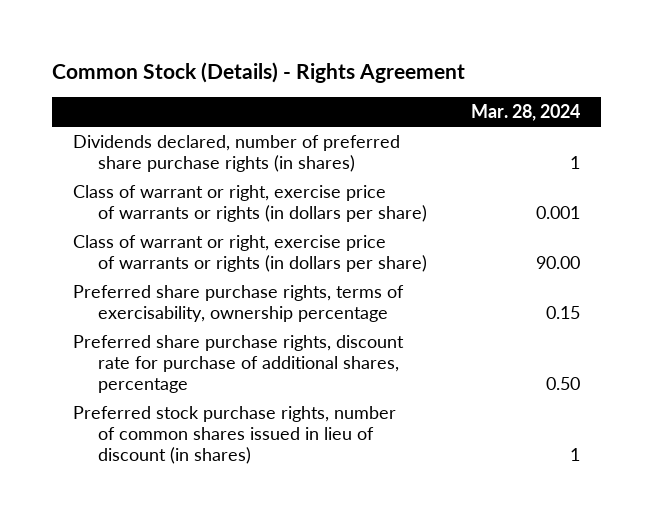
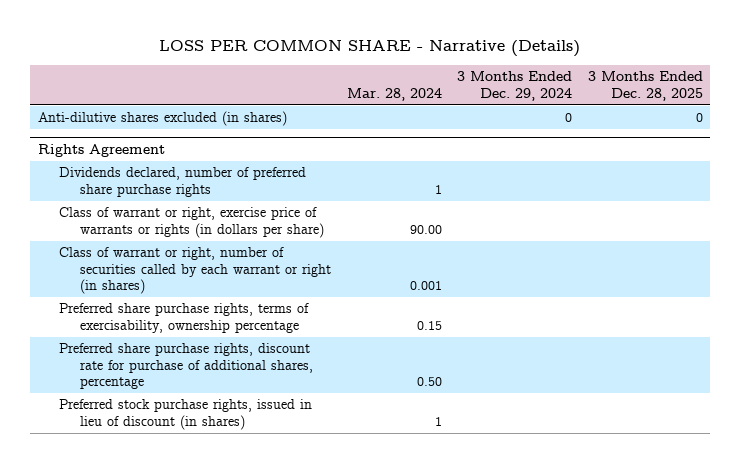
- Common Stock (Details) - Rights Agreement
+ LOSS PER COMMON SHARE - Narrative (Details)
- | Mar. 28, 2024
+ | Mar. 28, 2024 | 3 Months Ended Dec. 29, 2024 | 3 Months Ended Dec. 28, 2025
- Dividends declared, number of preferred share purchase rights (in shares) | 1
- Class of warrant or right, exercise price of warrants or rights (in dollars per share) | 0.001
+ Anti-dilutive shares excluded (in shares) | | 0 | 0
+ Rights Agreement
+ Dividends declared, number of preferred share purchase rights | 1 | |
+ Class of warrant or right, number of securities called by each warrant or right (in shares) | 0.001 | |
- Preferred stock purchase rights, number of common shares issued in lieu of discount (in shares) | 1
+ Preferred stock purchase rights, issued in lieu of discount (in shares) | 1 | |

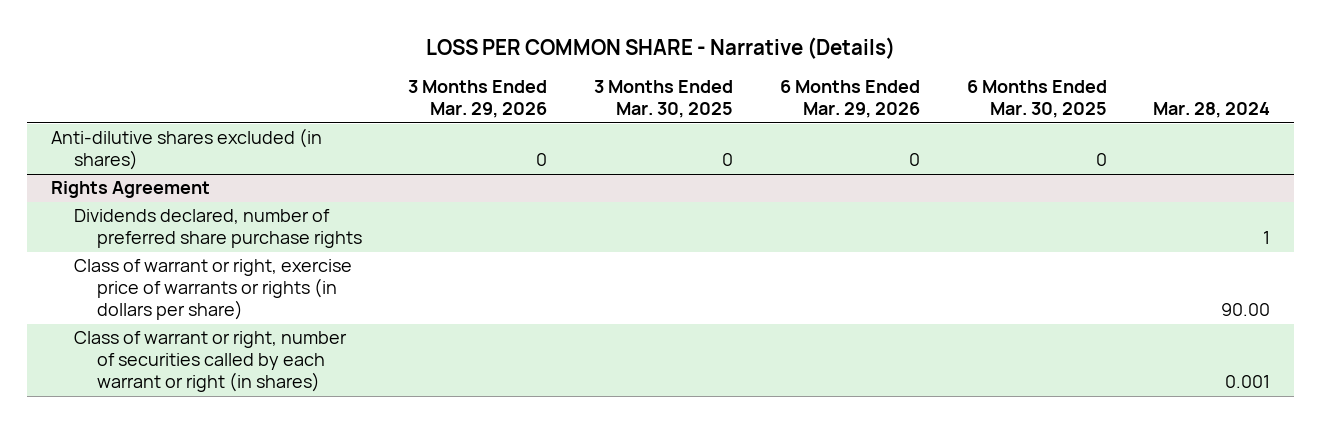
- | Mar. 28, 2024 | 3 Months Ended Dec. 29, 2024 | 3 Months Ended Dec. 28, 2025
+ | 3 Months Ended Mar. 29, 2026 | 3 Months Ended Mar. 30, 2025 | 6 Months Ended Mar. 29, 2026 | 6 Months Ended Mar. 30, 2025 | Mar. 28, 2024
@ Rights Agreement
- Preferred share purchase rights, terms of exercisability, ownership percentage | 0.15 | |
- Preferred share purchase rights, discount rate for purchase of additional shares, percentage | 0.50 | |
- Preferred stock purchase rights, issued in lieu of discount (in shares) | 1 | |

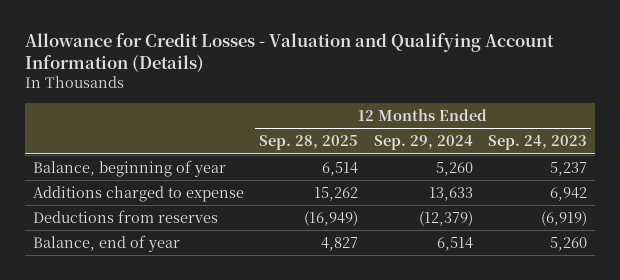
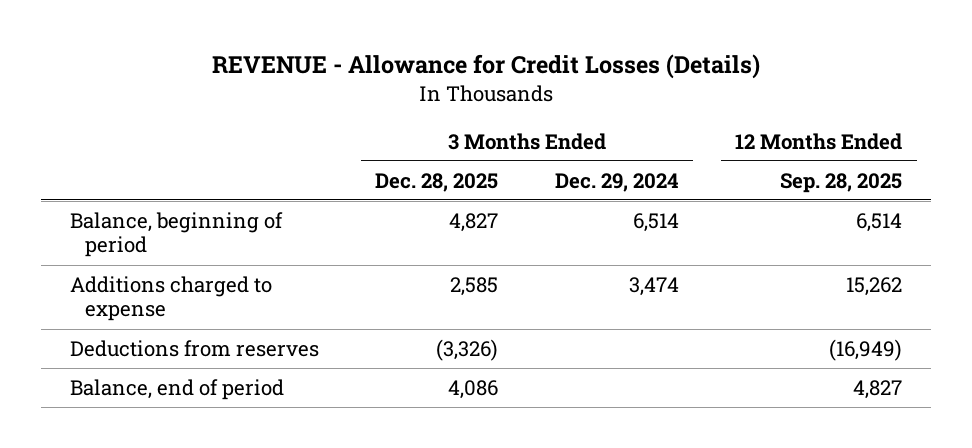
- Allowance for Credit Losses - Valuation and Qualifying Account Information (Details)
+ REVENUE - Allowance for Credit Losses (Details)
- | 12 Months Ended Sep. 28, 2025 | 12 Months Ended Sep. 29, 2024 | 12 Months Ended Sep. 24, 2023
+ | 3 Months Ended Dec. 28, 2025 | 3 Months Ended Dec. 29, 2024 | 12 Months Ended Sep. 28, 2025
- Balance, beginning of year | 6,514 | 5,260 | 5,237
+ Balance, beginning of period | 4,827 | 6,514 | 6,514
- Balance, end of year | 4,827 | 6,514 | 5,260
+ Balance, end of period | 4,086 | | 4,827

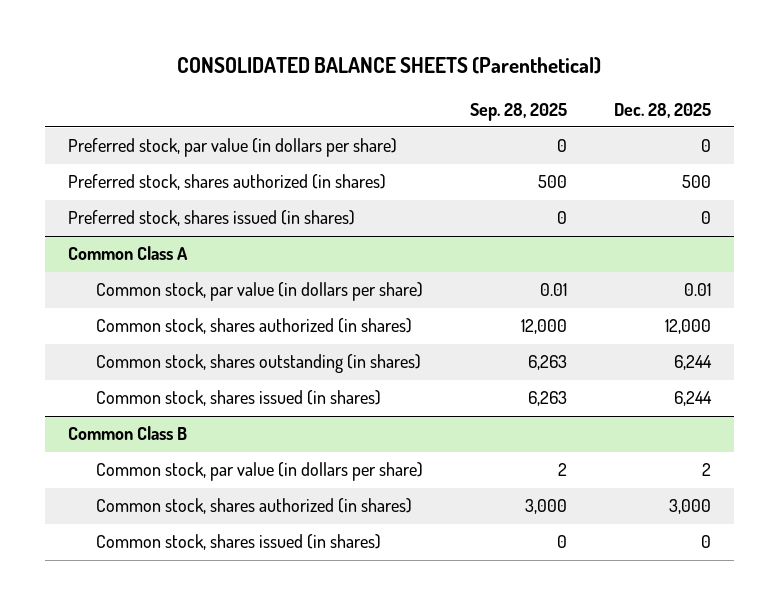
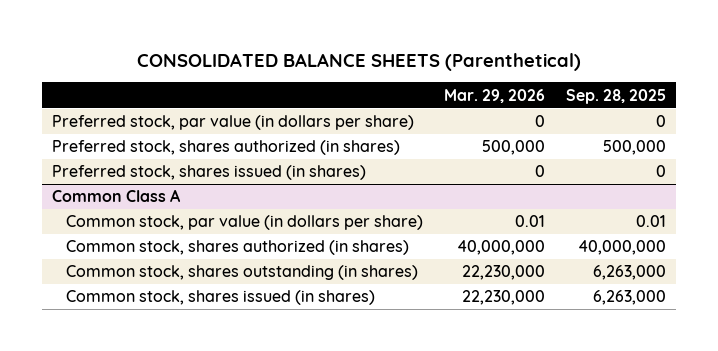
- | Sep. 28, 2025 | Dec. 28, 2025
+ | Mar. 29, 2026 | Sep. 28, 2025
- Preferred stock, shares authorized (in shares) | 500 | 500
+ Preferred stock, shares authorized (in shares) | 500,000 | 500,000
@ Common Class A
- Common stock, shares authorized (in shares) | 12,000 | 12,000
- Common stock, shares outstanding (in shares) | 6,263 | 6,244
- Common stock, shares issued (in shares) | 6,263 | 6,244
- Common Class B
- Common stock, par value (in dollars per share) | 2 | 2
- Common stock, shares authorized (in shares) | 3,000 | 3,000
- Common stock, shares issued (in shares) | 0 | 0
@ Common Class A
+ Common stock, shares authorized (in shares) | 40,000,000 | 40,000,000
+ Common stock, shares outstanding (in shares) | 22,230,000 | 6,263,000
+ Common stock, shares issued (in shares) | 22,230,000 | 6,263,000

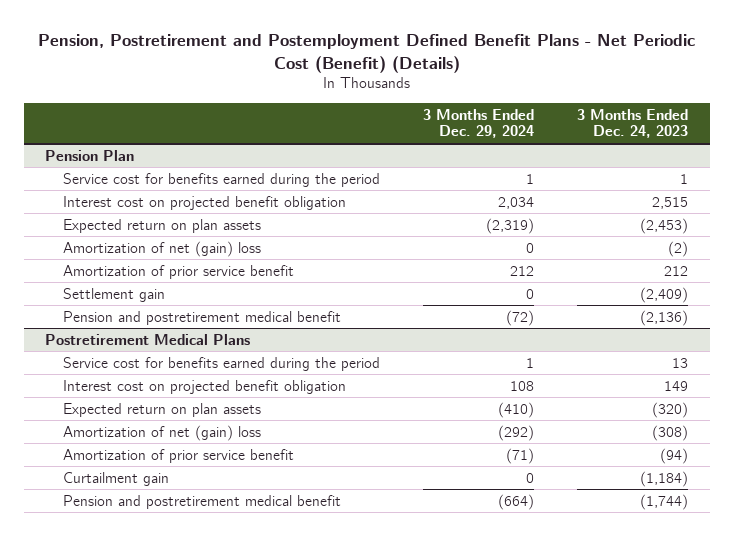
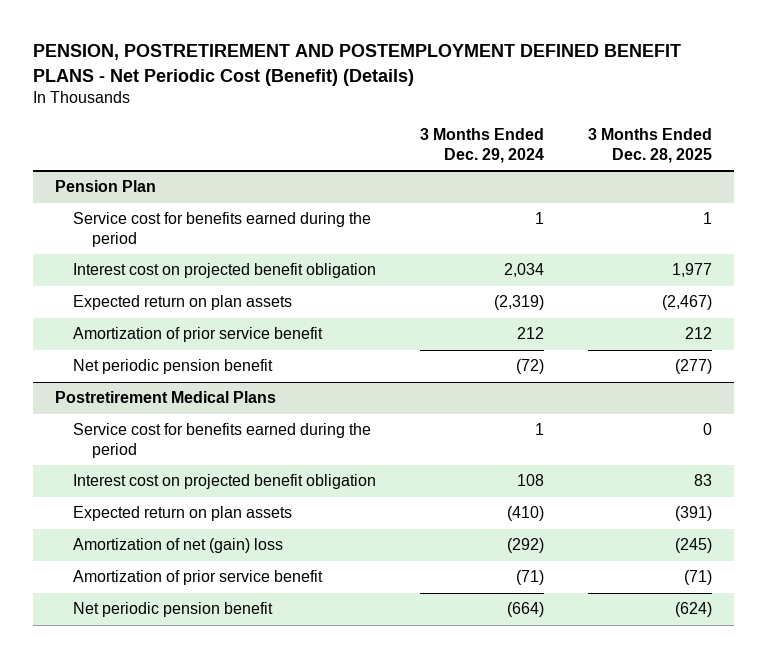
- Pension, Postretirement and Postemployment Defined Benefit Plans - Net Periodic Cost (Benefit) (Details)
+ PENSION, POSTRETIREMENT AND POSTEMPLOYMENT DEFINED BENEFIT PLANS - Net Periodic Cost (Benefit) (Details)
- | 3 Months Ended Dec. 29, 2024 | 3 Months Ended Dec. 24, 2023
+ | 3 Months Ended Dec. 29, 2024 | 3 Months Ended Dec. 28, 2025
@ Pension Plan
- Amortization of net (gain) loss | 0 | (2)
- Settlement gain | 0 | (2,409)
- Pension and postretirement medical benefit | (72) | (2,136)
+ Net periodic pension benefit | (72) | (277)
@ Postretirement Medical Plans
- Curtailment gain | 0 | (1,184)
- Pension and postretirement medical benefit | (664) | (1,744)
+ Net periodic pension benefit | (664) | (624)

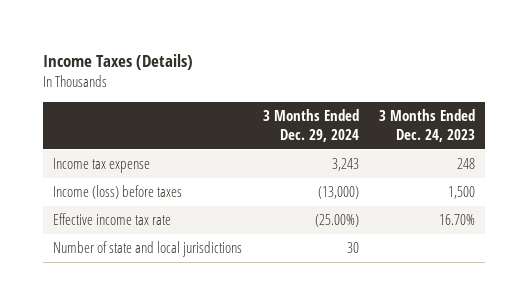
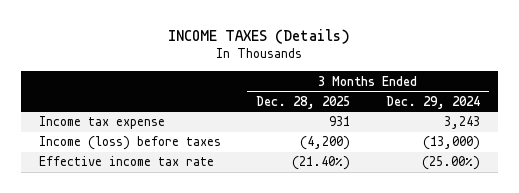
- Income Taxes (Details)
+ INCOME TAXES (Details)
- | 3 Months Ended Dec. 29, 2024 | 3 Months Ended Dec. 24, 2023
+ | 3 Months Ended Dec. 28, 2025 | 3 Months Ended Dec. 29, 2024
- Number of state and local jurisdictions | 30 |

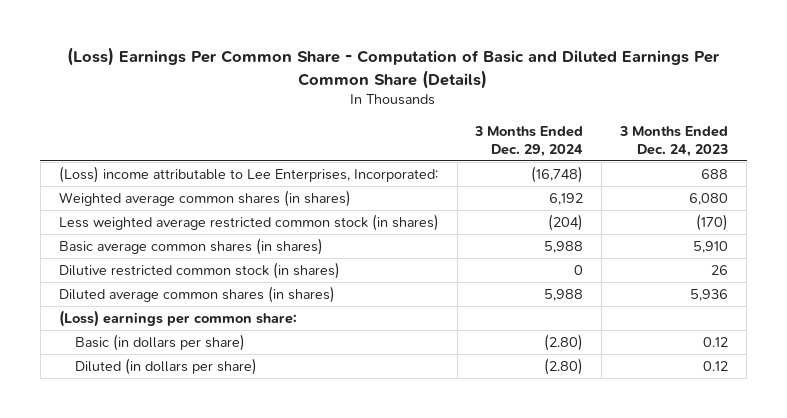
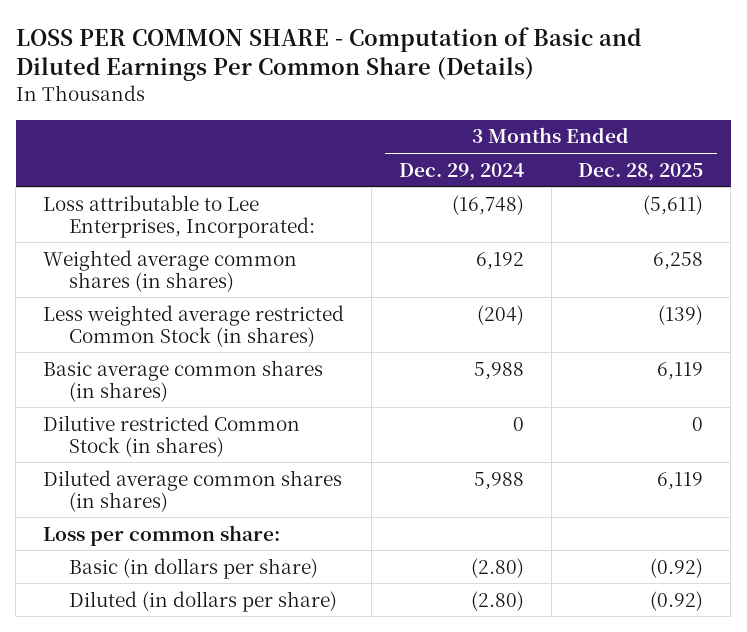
- (Loss) Earnings Per Common Share - Computation of Basic and Diluted Earnings Per Common Share (Details)
+ LOSS PER COMMON SHARE - Computation of Basic and Diluted Earnings Per Common Share (Details)
- | 3 Months Ended Dec. 29, 2024 | 3 Months Ended Dec. 24, 2023
+ | 3 Months Ended Dec. 29, 2024 | 3 Months Ended Dec. 28, 2025
- (Loss) income attributable to Lee Enterprises, Incorporated: | (16,748) | 688
+ Loss attributable to Lee Enterprises, Incorporated: | (16,748) | (5,611)
- Less weighted average restricted common stock (in shares) | (204) | (170)
+ Less weighted average restricted Common Stock (in shares) | (204) | (139)
- Dilutive restricted common stock (in shares) | 0 | 26
+ Dilutive restricted Common Stock (in shares) | 0 | 0
- (Loss) earnings per common share:
+ Loss per common share:

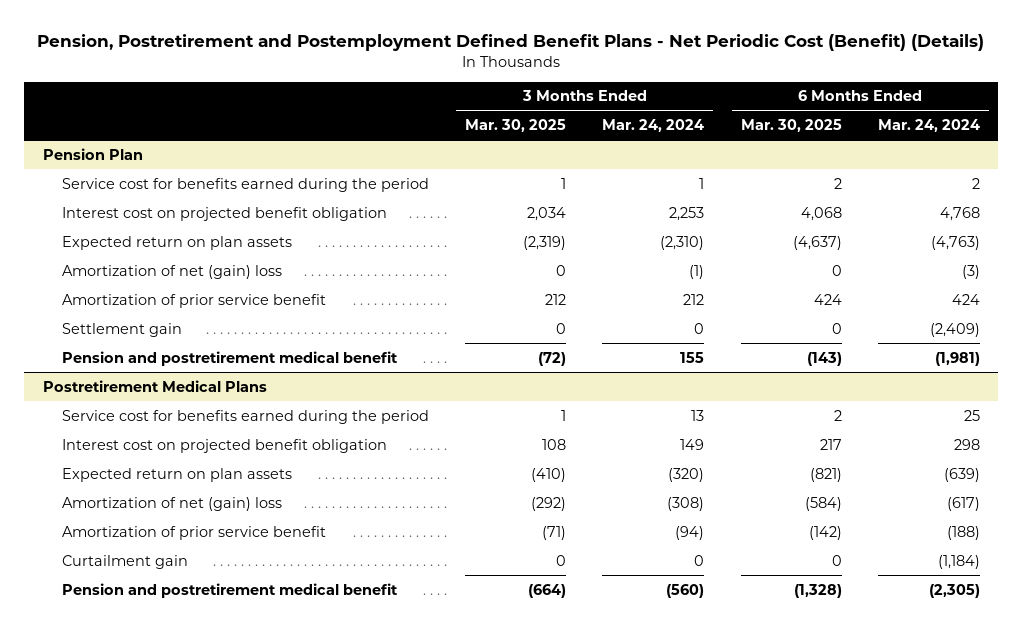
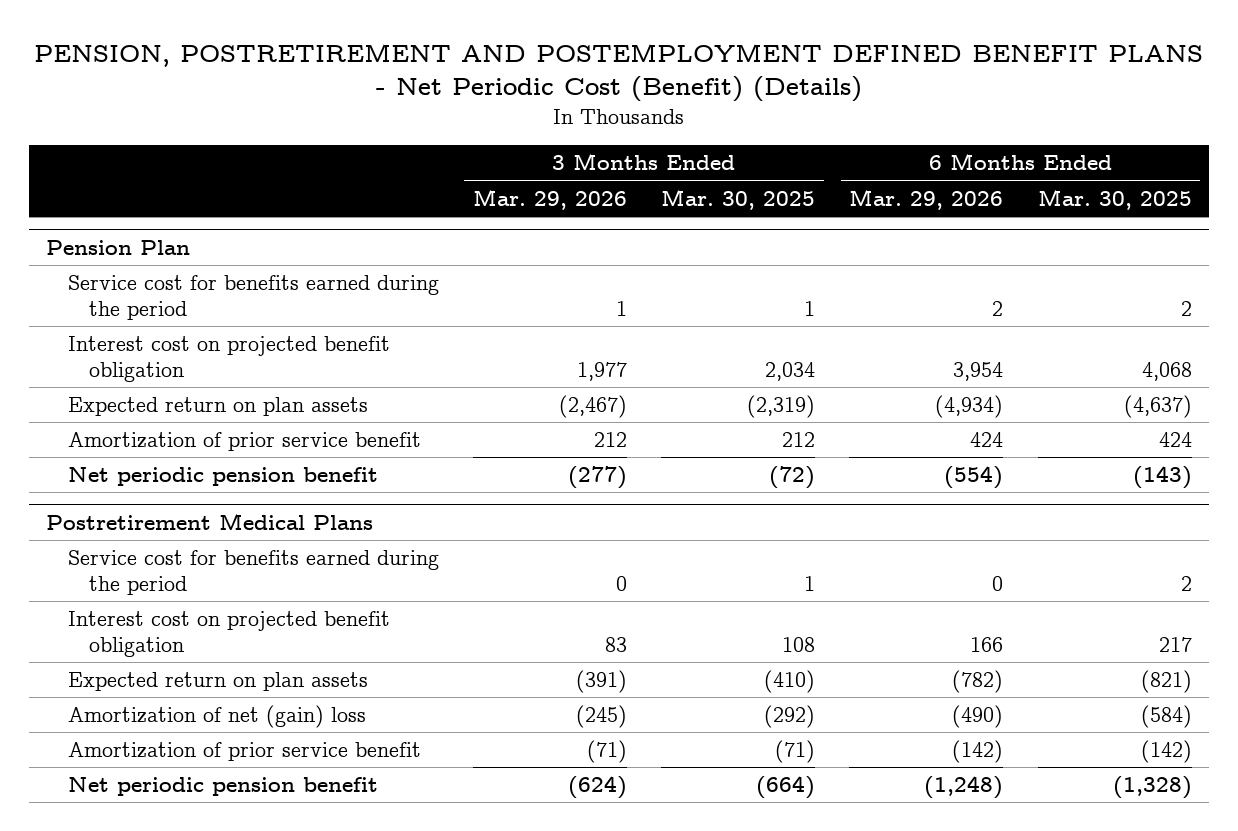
- Pension, Postretirement and Postemployment Defined Benefit Plans - Net Periodic Cost (Benefit) (Details)
+ PENSION, POSTRETIREMENT AND POSTEMPLOYMENT DEFINED BENEFIT PLANS - Net Periodic Cost (Benefit) (Details)
- | 3 Months Ended Mar. 30, 2025 | 3 Months Ended Mar. 24, 2024 | 6 Months Ended Mar. 30, 2025 | 6 Months Ended Mar. 24, 2024
+ | 3 Months Ended Mar. 29, 2026 | 3 Months Ended Mar. 30, 2025 | 6 Months Ended Mar. 29, 2026 | 6 Months Ended Mar. 30, 2025
@ Pension Plan
- Amortization of net (gain) loss | 0 | (1) | 0 | (3)
- Settlement gain | 0 | 0 | 0 | (2,409)
- Pension and postretirement medical benefit | (72) | 155 | (143) | (1,981)
+ Net periodic pension benefit | (277) | (72) | (554) | (143)
@ Postretirement Medical Plans
- Curtailment gain | 0 | 0 | 0 | (1,184)
- Pension and postretirement medical benefit | (664) | (560) | (1,328) | (2,305)
+ Net periodic pension benefit | (624) | (664) | (1,248) | (1,328)

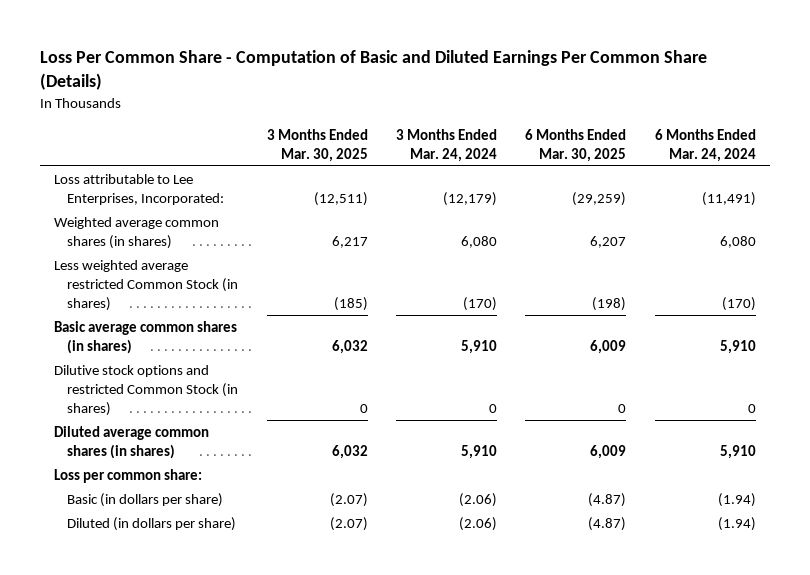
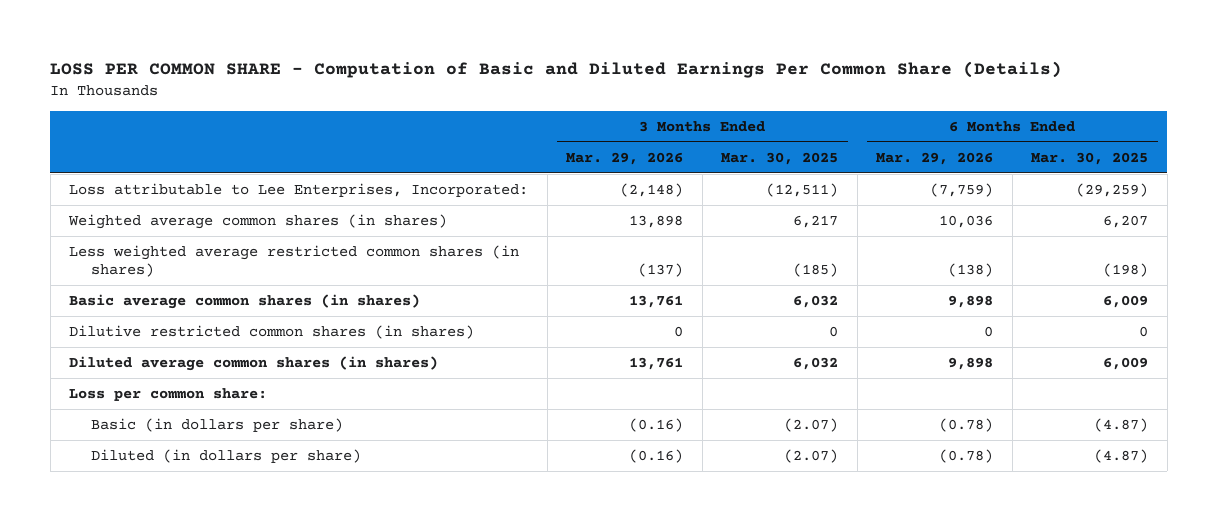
- Loss Per Common Share - Computation of Basic and Diluted Earnings Per Common Share (Details)
+ LOSS PER COMMON SHARE - Computation of Basic and Diluted Earnings Per Common Share (Details)
- | 3 Months Ended Mar. 30, 2025 | 3 Months Ended Mar. 24, 2024 | 6 Months Ended Mar. 30, 2025 | 6 Months Ended Mar. 24, 2024
+ | 3 Months Ended Mar. 29, 2026 | 3 Months Ended Mar. 30, 2025 | 6 Months Ended Mar. 29, 2026 | 6 Months Ended Mar. 30, 2025
- Less weighted average restricted Common Stock (in shares) | (185) | (170) | (198) | (170)
+ Less weighted average restricted common shares (in shares) | (137) | (185) | (138) | (198)
- Dilutive stock options and restricted Common Stock (in shares) | 0 | 0 | 0 | 0
+ Dilutive restricted common shares (in shares) | 0 | 0 | 0 | 0

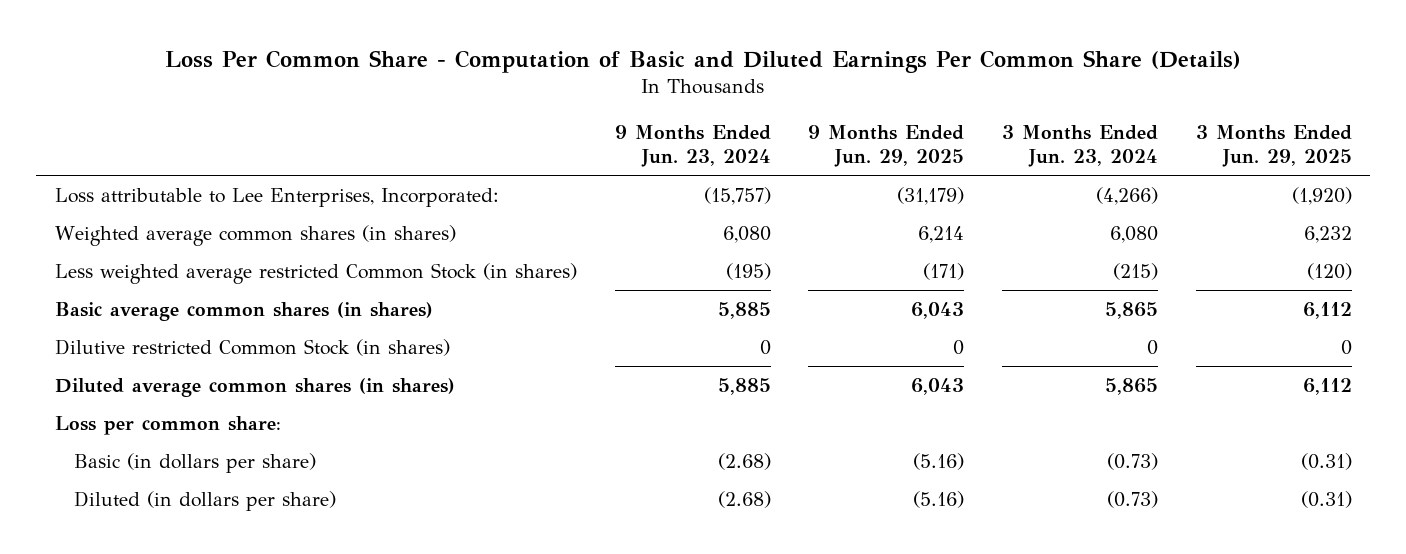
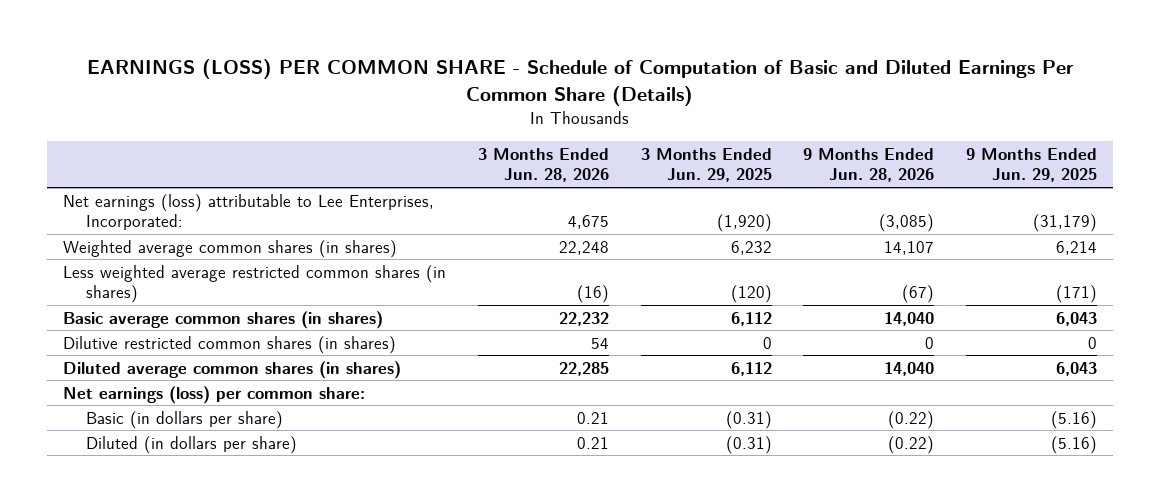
- Loss Per Common Share - Computation of Basic and Diluted Earnings Per Common Share (Details)
+ EARNINGS (LOSS) PER COMMON SHARE - Schedule of Computation of Basic and Diluted Earnings Per Common Share (Details)
- | 9 Months Ended Jun. 23, 2024 | 9 Months Ended Jun. 29, 2025 | 3 Months Ended Jun. 23, 2024 | 3 Months Ended Jun. 29, 2025
+ | 3 Months Ended Jun. 28, 2026 | 3 Months Ended Jun. 29, 2025 | 9 Months Ended Jun. 28, 2026 | 9 Months Ended Jun. 29, 2025
- Loss attributable to Lee Enterprises, Incorporated: | (15,757) | (31,179) | (4,266) | (1,920)
+ Net earnings (loss) attributable to Lee Enterprises, Incorporated: | 4,675 | (1,920) | (3,085) | (31,179)
- Less weighted average restricted Common Stock (in shares) | (195) | (171) | (215) | (120)
+ Less weighted average restricted common shares (in shares) | (16) | (120) | (67) | (171)
- Dilutive restricted Common Stock (in shares) | 0 | 0 | 0 | 0
+ Dilutive restricted common shares (in shares) | 54 | 0 | 0 | 0
- Loss per common share:
+ Net earnings (loss) per common share:

